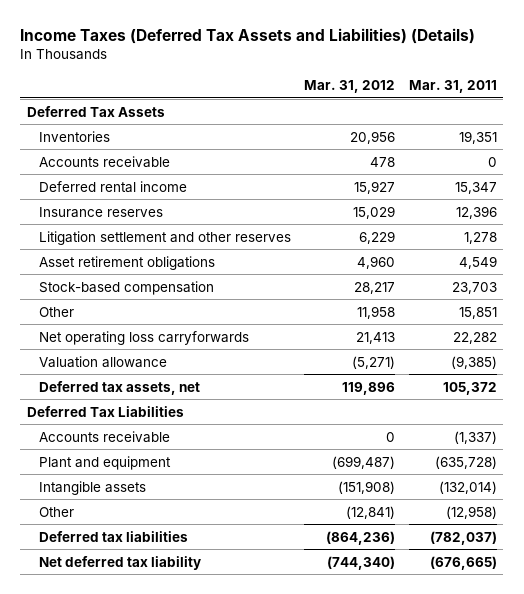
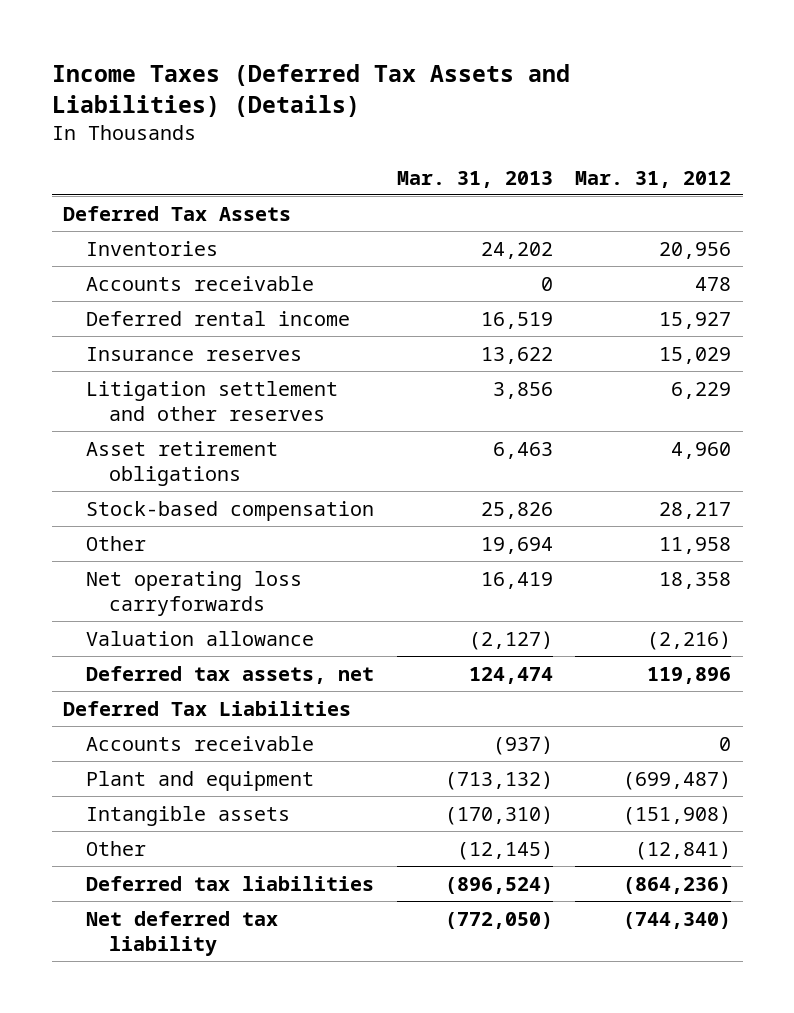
- | Mar. 31, 2012 | Mar. 31, 2011
+ | Mar. 31, 2013 | Mar. 31, 2012
- Net operating loss carryforwards | 21,413 | 22,282
- Valuation allowance | (5,271) | (9,385)
+ Net operating loss carryforwards | 16,419 | 18,358
+ Valuation allowance | (2,127) | (2,216)

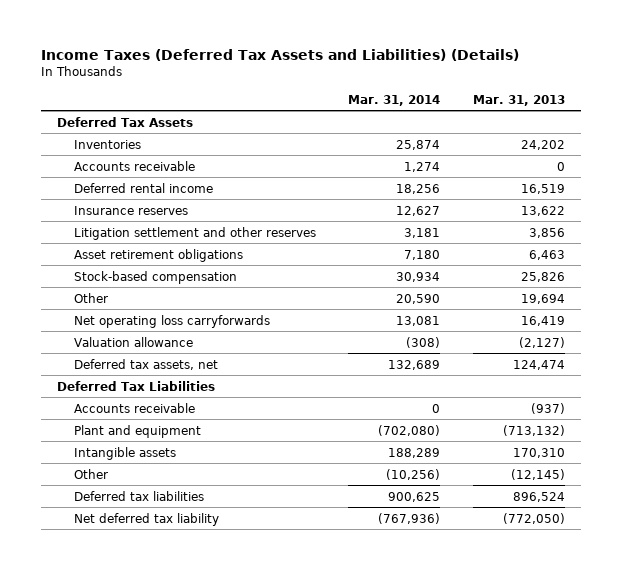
- | Mar. 31, 2013 | Mar. 31, 2012
+ | Mar. 31, 2014 | Mar. 31, 2013
- Intangible assets | (170,310) | (151,908)
+ Intangible assets | 188,289 | 170,310
- Deferred tax liabilities | (896,524) | (864,236)
+ Deferred tax liabilities | 900,625 | 896,524

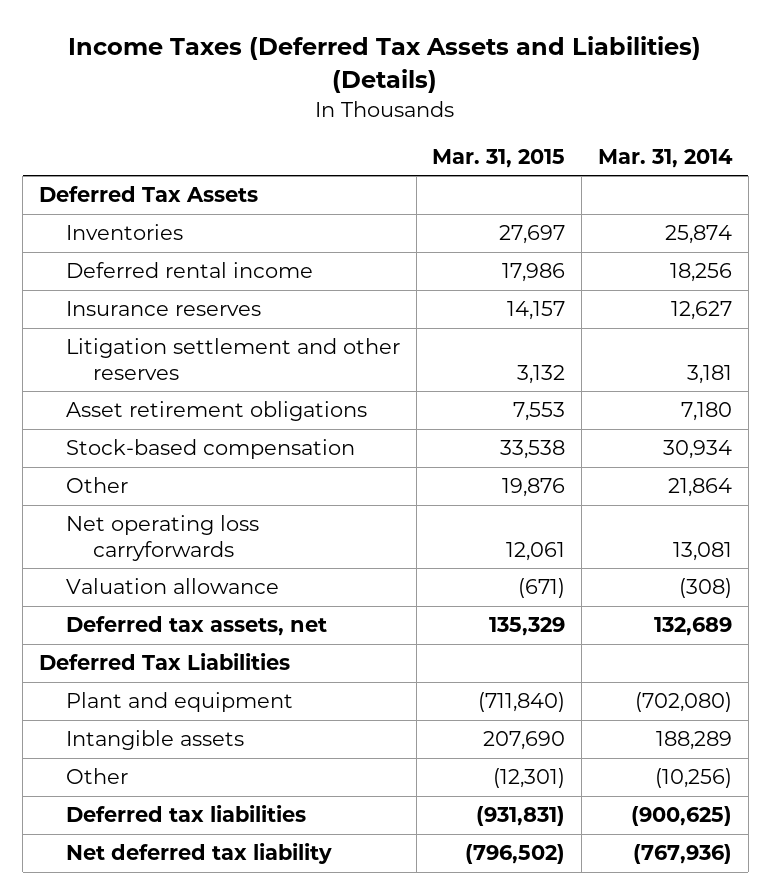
- | Mar. 31, 2014 | Mar. 31, 2013
+ | Mar. 31, 2015 | Mar. 31, 2014
- Accounts receivable | 1,274 | 0
- Other | 20,590 | 19,694
+ Other | 19,876 | 21,864
- Accounts receivable | 0 | (937)
- Deferred tax liabilities | 900,625 | 896,524
+ Deferred tax liabilities | (931,831) | (900,625)

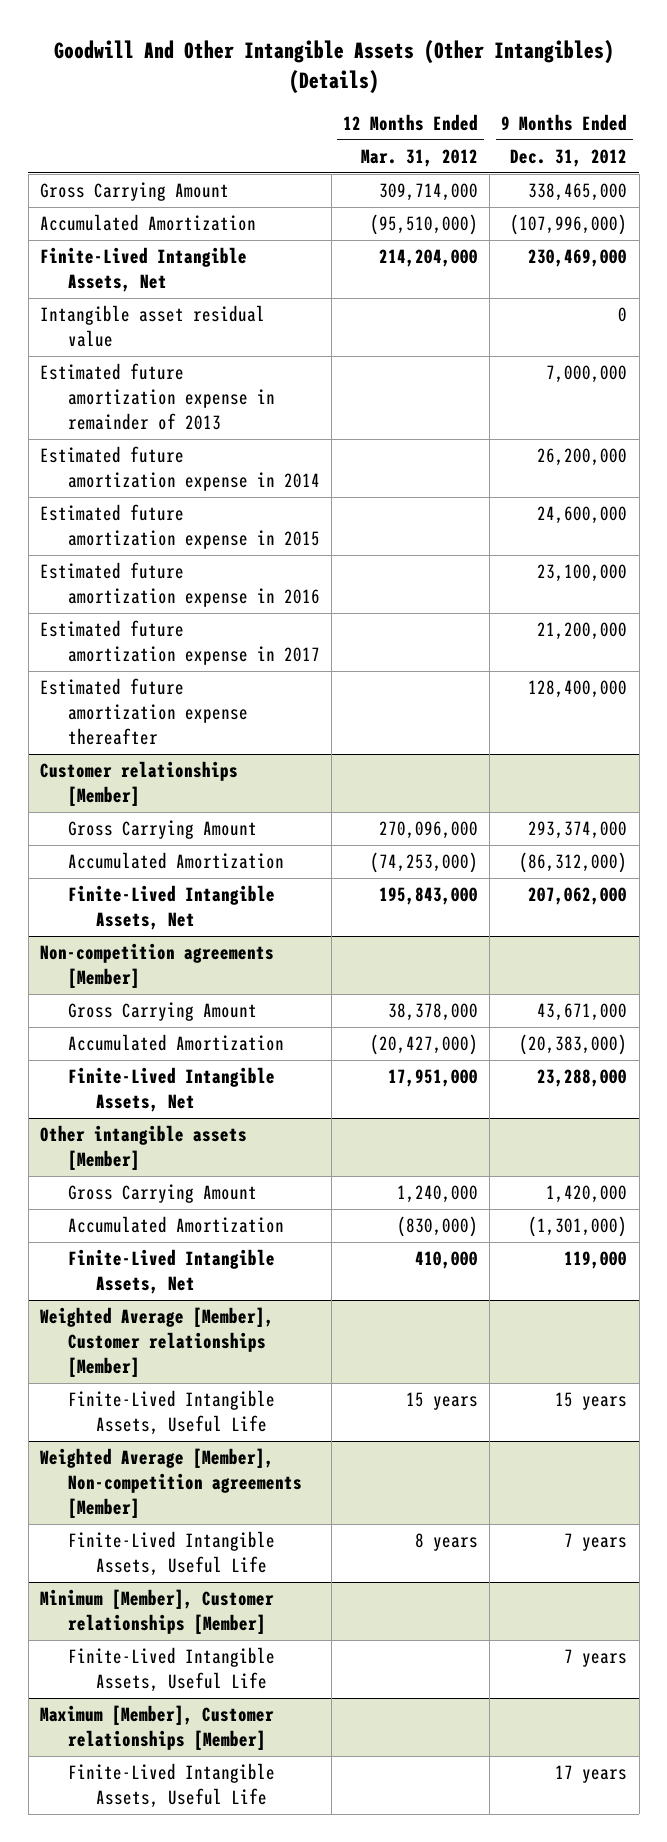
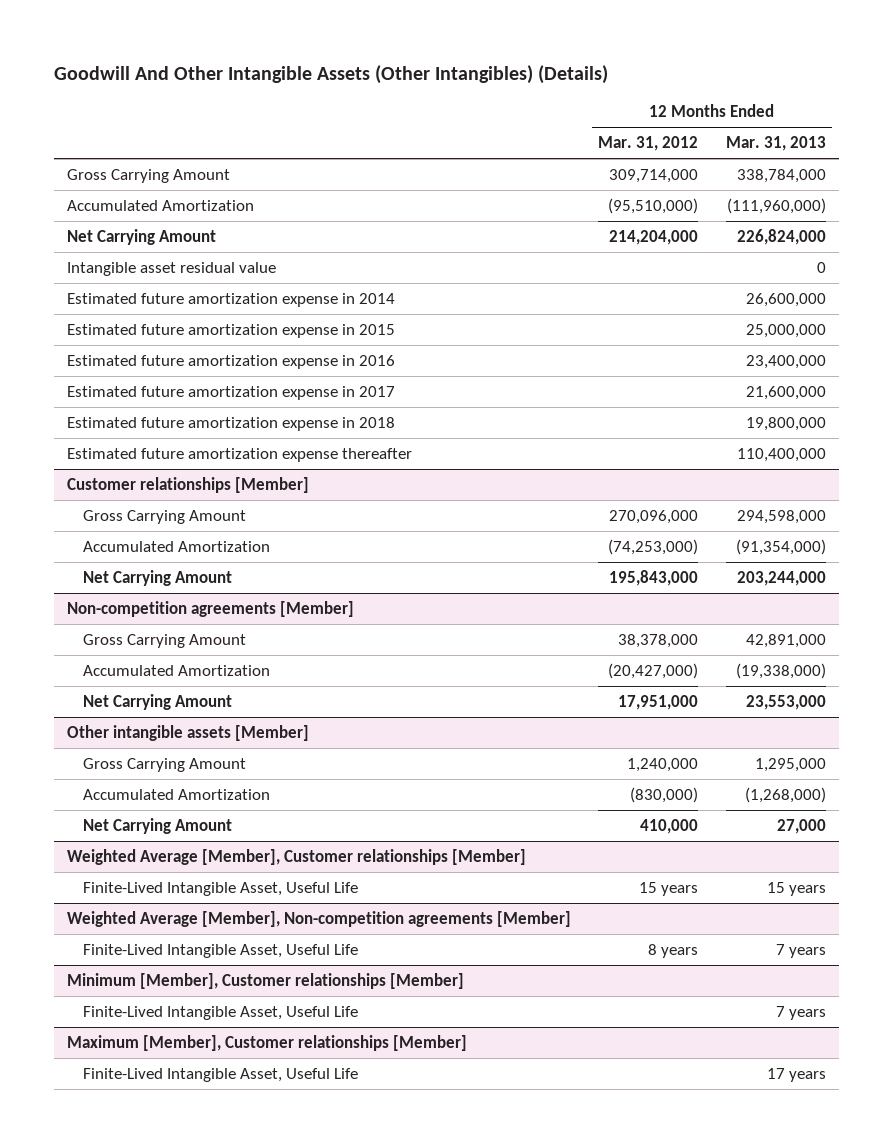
- | 12 Months Ended Mar. 31, 2012 | 9 Months Ended Dec. 31, 2012
+ | 12 Months Ended Mar. 31, 2012 | 12 Months Ended Mar. 31, 2013
- Finite-Lived Intangible Assets, Net | 214,204,000 | 230,469,000
+ Net Carrying Amount | 214,204,000 | 226,824,000
- Estimated future amortization expense in remainder of 2013 | | 7,000,000
+ Estimated future amortization expense in 2018 | | 19,800,000
@ Customer relationships [Member]
- Finite-Lived Intangible Assets, Net | 195,843,000 | 207,062,000
+ Net Carrying Amount | 195,843,000 | 203,244,000
@ Non-competition agreements [Member]
- Finite-Lived Intangible Assets, Net | 17,951,000 | 23,288,000
+ Net Carrying Amount | 17,951,000 | 23,553,000
@ Other intangible assets [Member]
- Finite-Lived Intangible Assets, Net | 410,000 | 119,000
+ Net Carrying Amount | 410,000 | 27,000
@ Weighted Average [Member], Customer relationships [Member]
- Finite-Lived Intangible Assets, Useful Life | 15 years | 15 years
+ Finite-Lived Intangible Asset, Useful Life | 15 years | 15 years
@ Weighted Average [Member], Non-competition agreements [Member]
- Finite-Lived Intangible Assets, Useful Life | 8 years | 7 years
+ Finite-Lived Intangible Asset, Useful Life | 8 years | 7 years
@ Minimum [Member], Customer relationships [Member]
- Finite-Lived Intangible Assets, Useful Life | | 7 years
+ Finite-Lived Intangible Asset, Useful Life | | 7 years
@ Maximum [Member], Customer relationships [Member]
- Finite-Lived Intangible Assets, Useful Life | | 17 years
+ Finite-Lived Intangible Asset, Useful Life | | 17 years

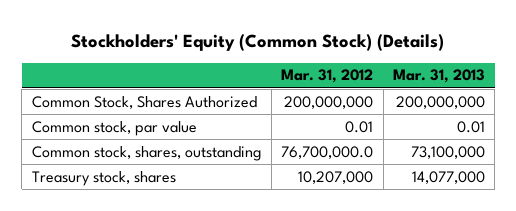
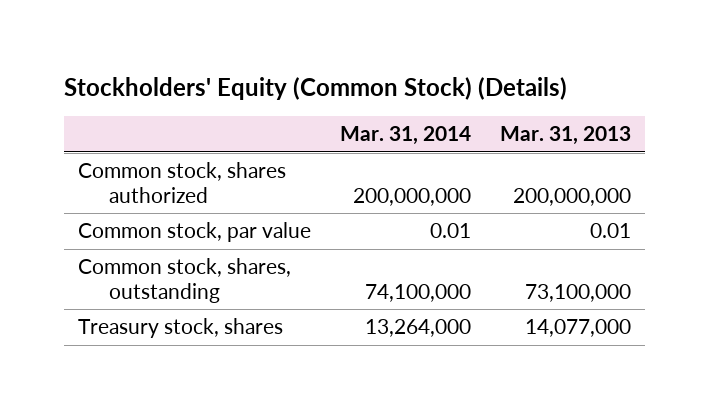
- | Mar. 31, 2012 | Mar. 31, 2013
+ | Mar. 31, 2014 | Mar. 31, 2013
- Common Stock, Shares Authorized | 200,000,000 | 200,000,000
+ Common stock, shares authorized | 200,000,000 | 200,000,000

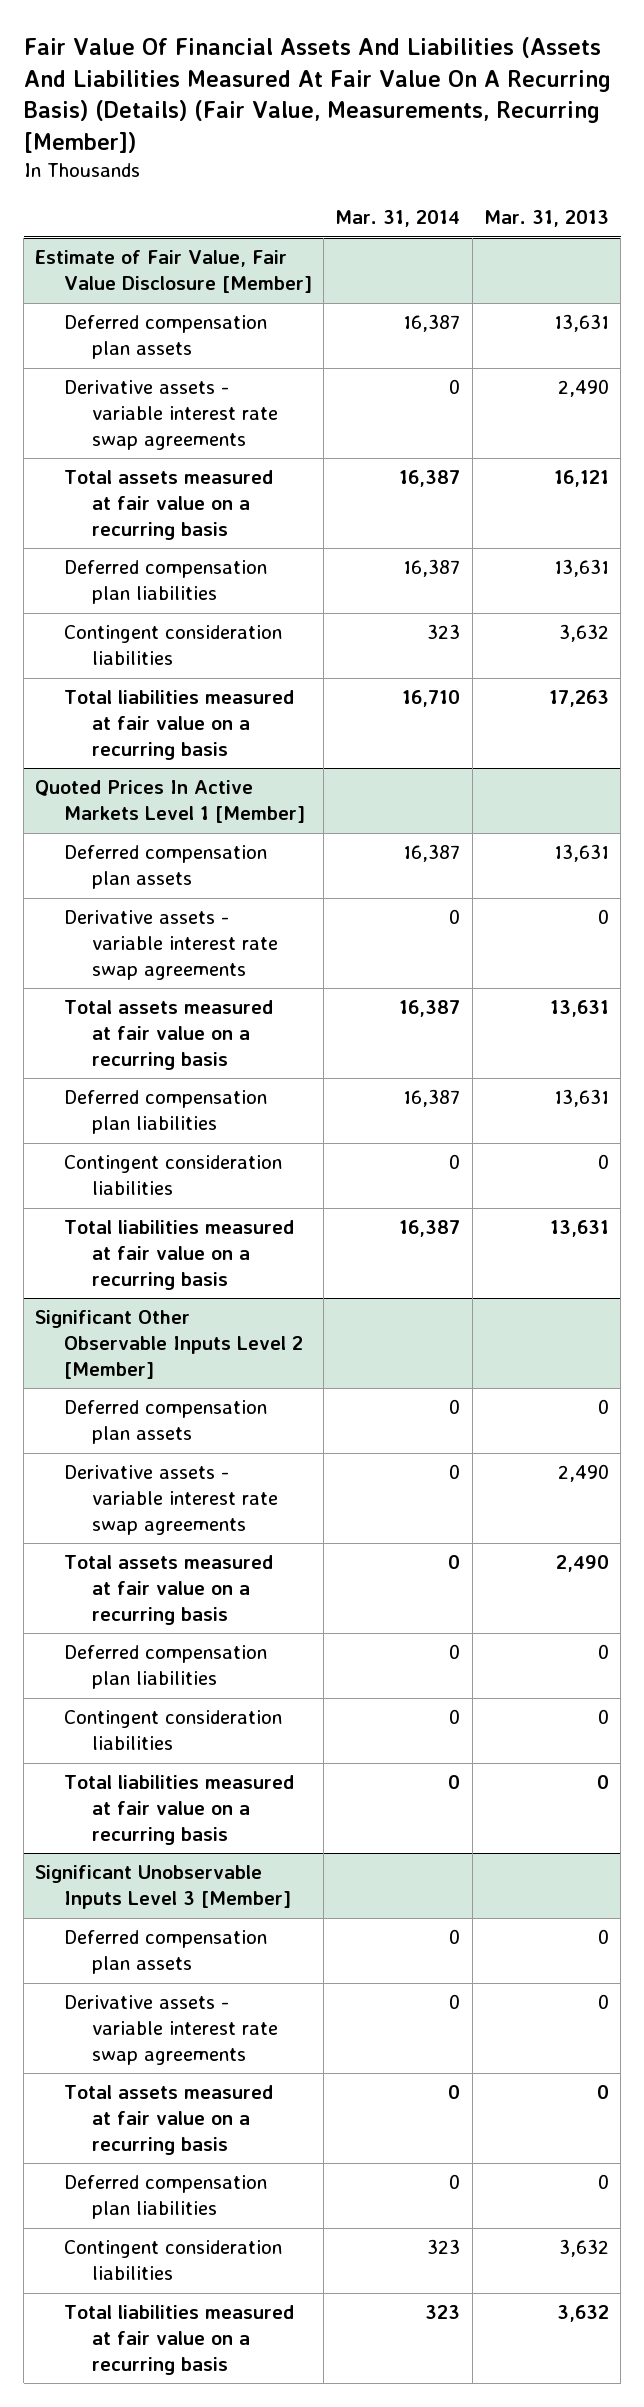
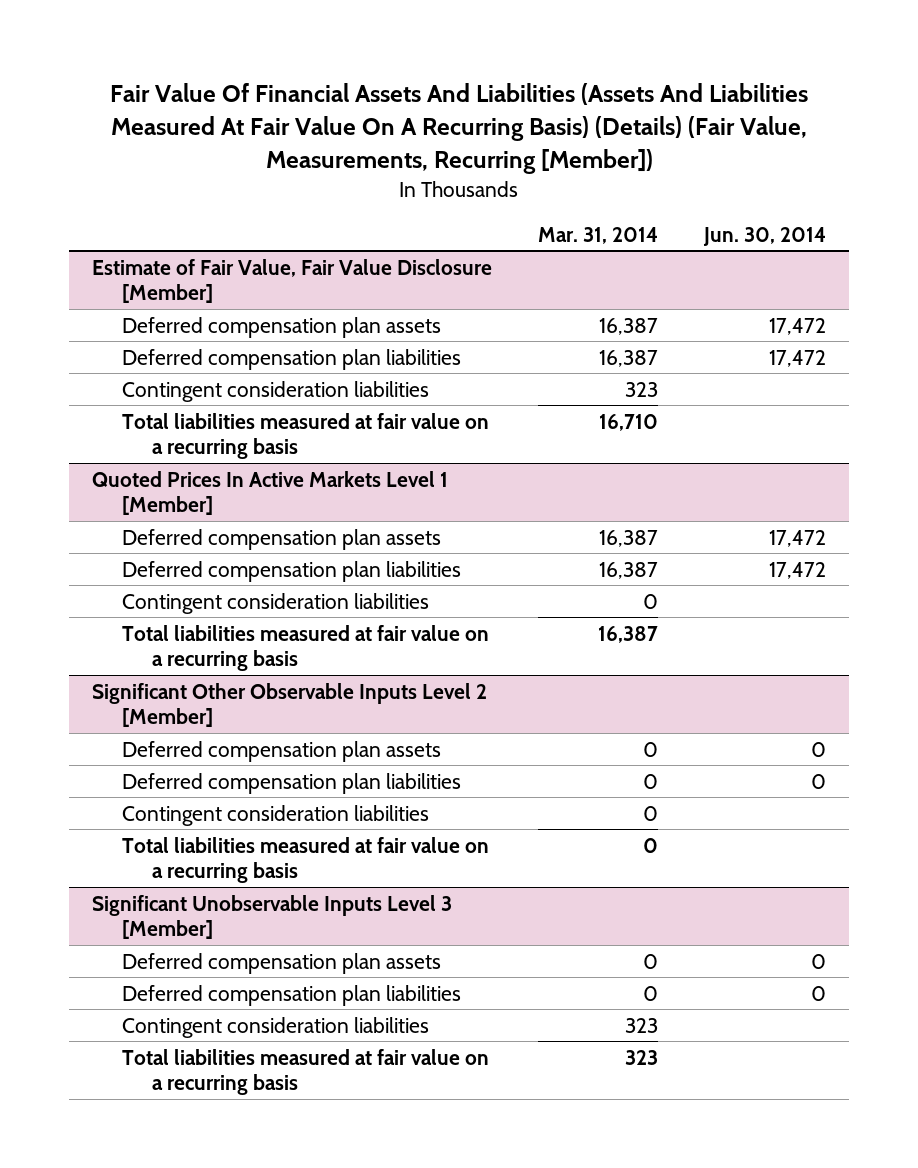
- | Mar. 31, 2014 | Mar. 31, 2013
+ | Mar. 31, 2014 | Jun. 30, 2014
@ Estimate of Fair Value, Fair Value Disclosure [Member]
- Derivative assets - variable interest rate swap agreements | 0 | 2,490
- Total assets measured at fair value on a recurring basis | 16,387 | 16,121
@ Quoted Prices In Active Markets Level 1 [Member]
- Derivative assets - variable interest rate swap agreements | 0 | 0
- Total assets measured at fair value on a recurring basis | 16,387 | 13,631
@ Significant Other Observable Inputs Level 2 [Member]
- Derivative assets - variable interest rate swap agreements | 0 | 2,490
- Total assets measured at fair value on a recurring basis | 0 | 2,490
@ Significant Unobservable Inputs Level 3 [Member]
- Derivative assets - variable interest rate swap agreements | 0 | 0
- Total assets measured at fair value on a recurring basis | 0 | 0

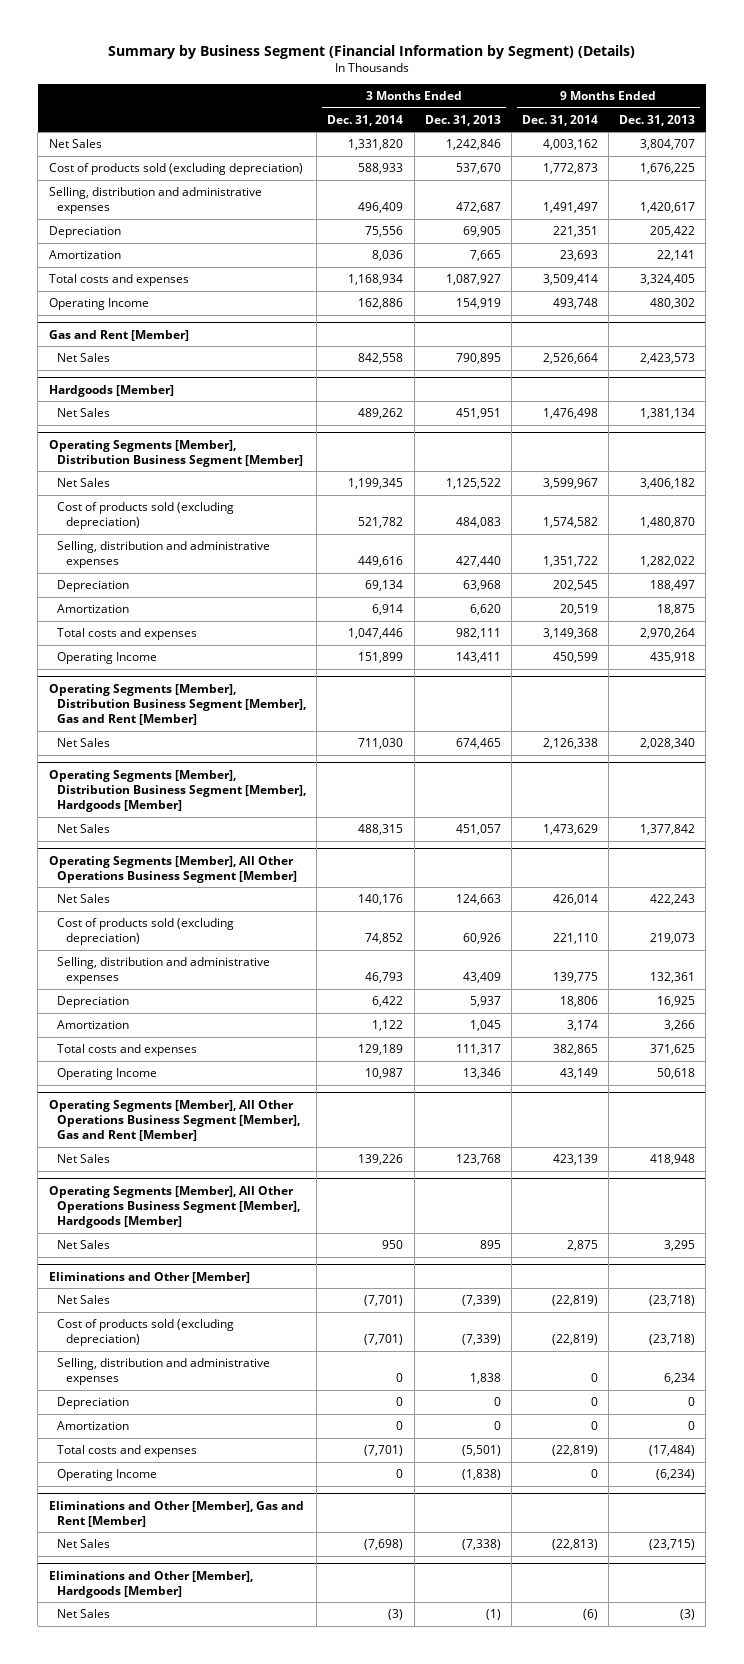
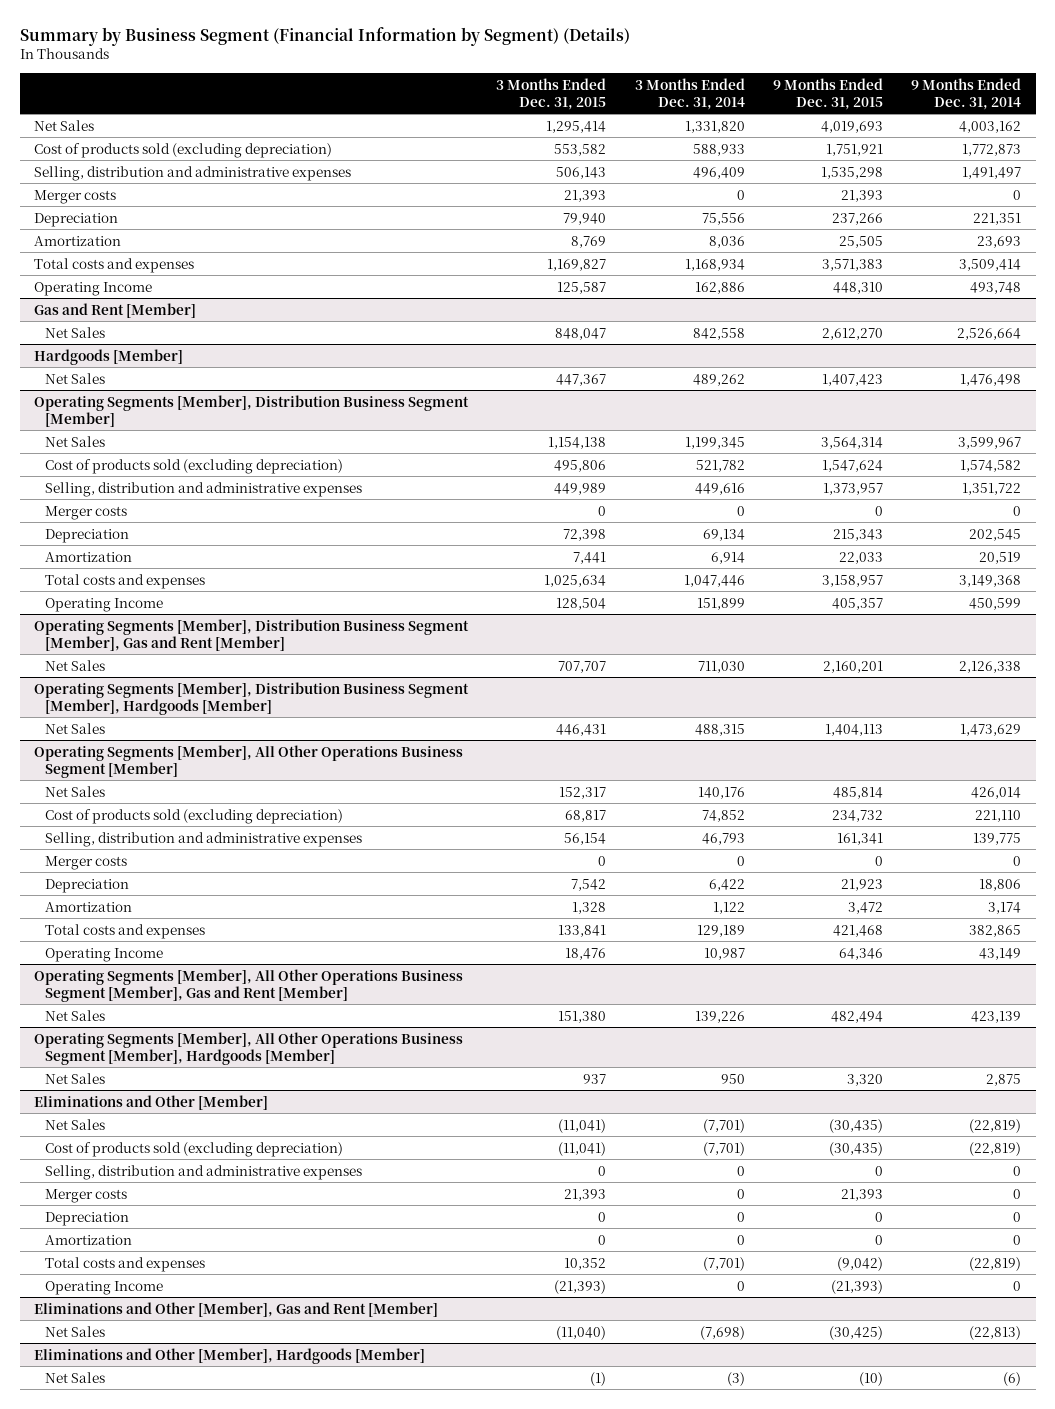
- | 3 Months Ended Dec. 31, 2014 | 3 Months Ended Dec. 31, 2013 | 9 Months Ended Dec. 31, 2014 | 9 Months Ended Dec. 31, 2013
+ | 3 Months Ended Dec. 31, 2015 | 3 Months Ended Dec. 31, 2014 | 9 Months Ended Dec. 31, 2015 | 9 Months Ended Dec. 31, 2014
+ Merger costs | 21,393 | 0 | 21,393 | 0
@ Operating Segments [Member], Distribution Business Segment [Member]
+ Merger costs | 0 | 0 | 0 | 0
@ Operating Segments [Member], All Other Operations Business Segment [Member]
+ Merger costs | 0 | 0 | 0 | 0
@ Eliminations and Other [Member]
+ Merger costs | 21,393 | 0 | 21,393 | 0

